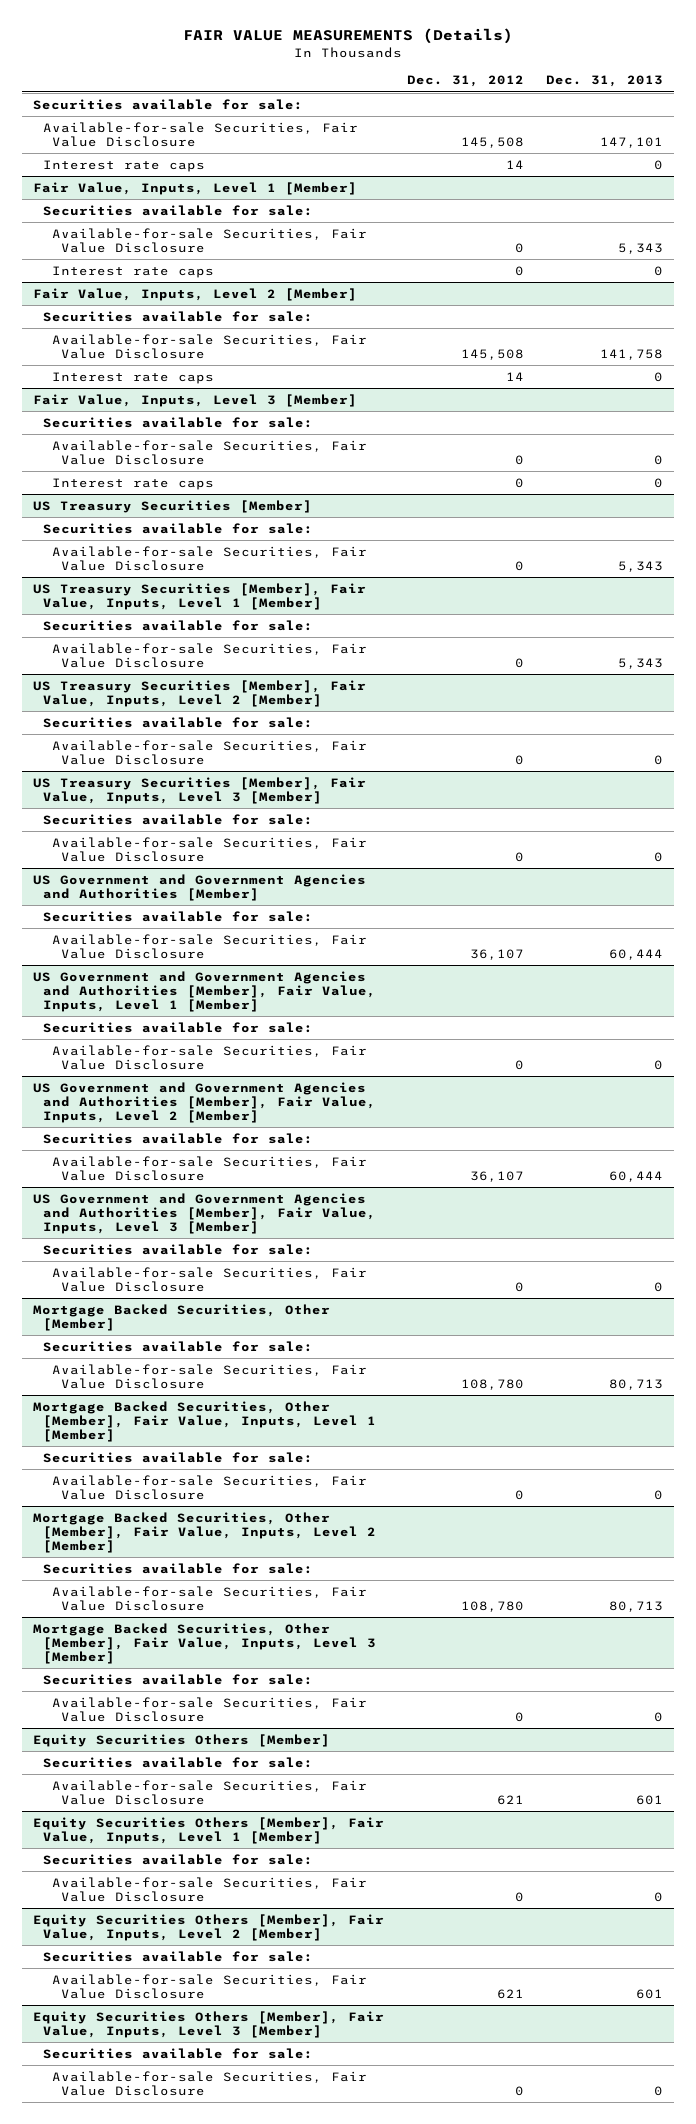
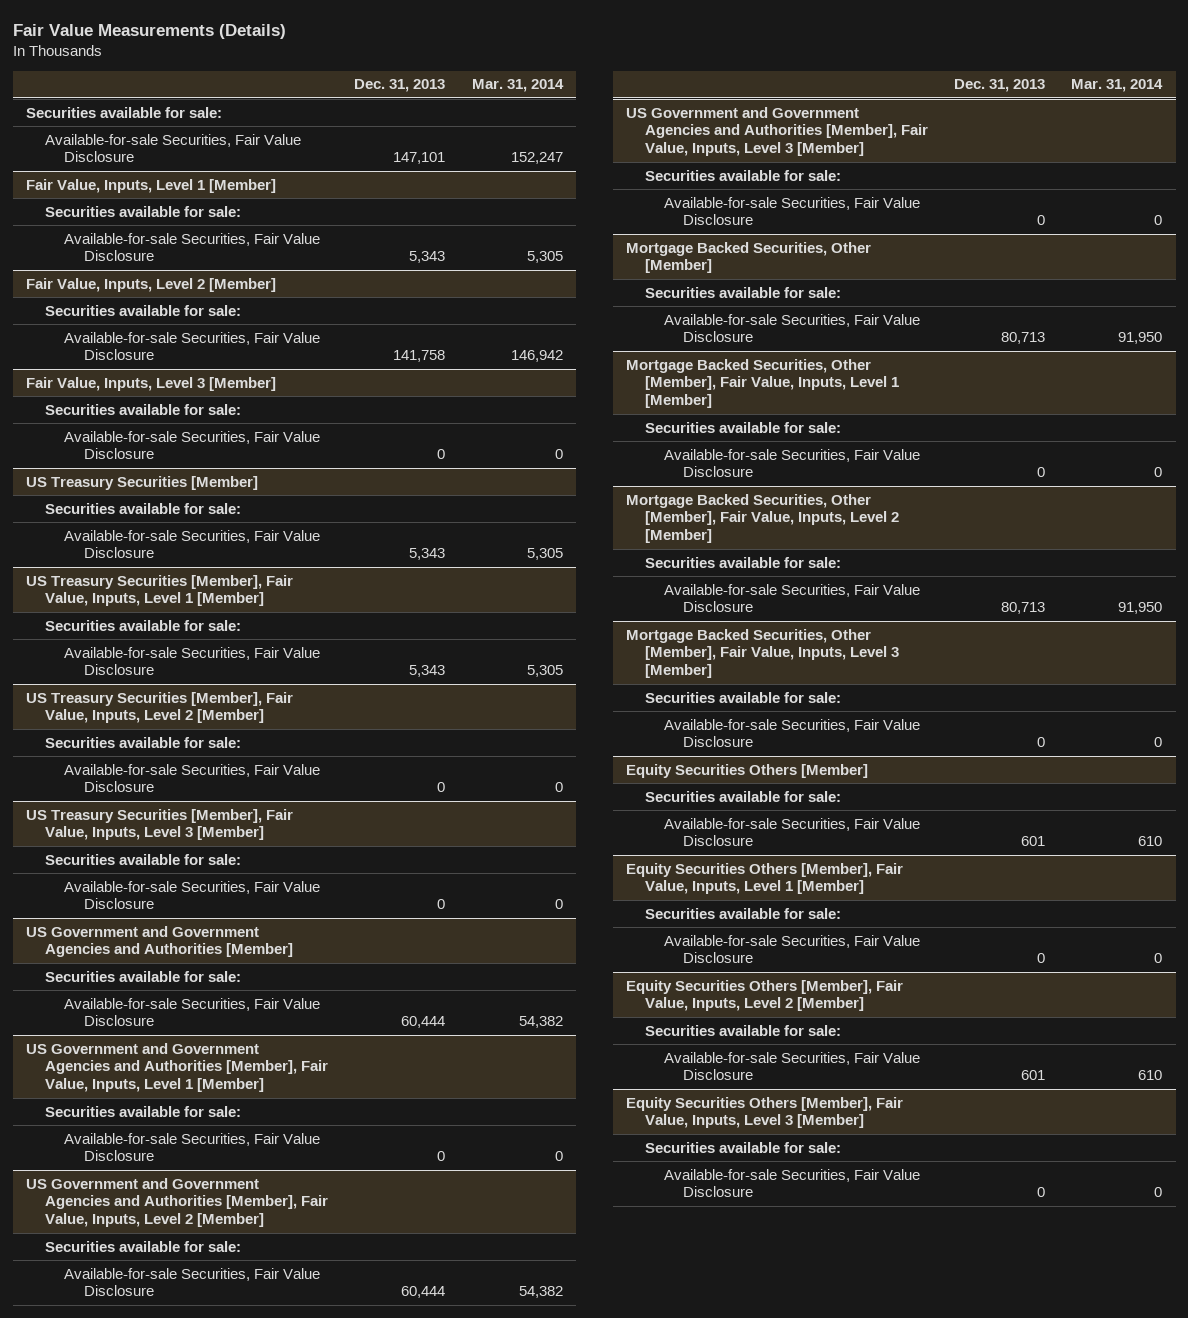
- FAIR VALUE MEASUREMENTS (Details)
+ Fair Value Measurements (Details)
- | Dec. 31, 2012 | Dec. 31, 2013
+ | Dec. 31, 2013 | Mar. 31, 2014
- Interest rate caps | 14 | 0
@ Fair Value, Inputs, Level 1 [Member]
- Interest rate caps | 0 | 0
@ Fair Value, Inputs, Level 2 [Member]
- Interest rate caps | 14 | 0
@ Fair Value, Inputs, Level 3 [Member]
- Interest rate caps | 0 | 0

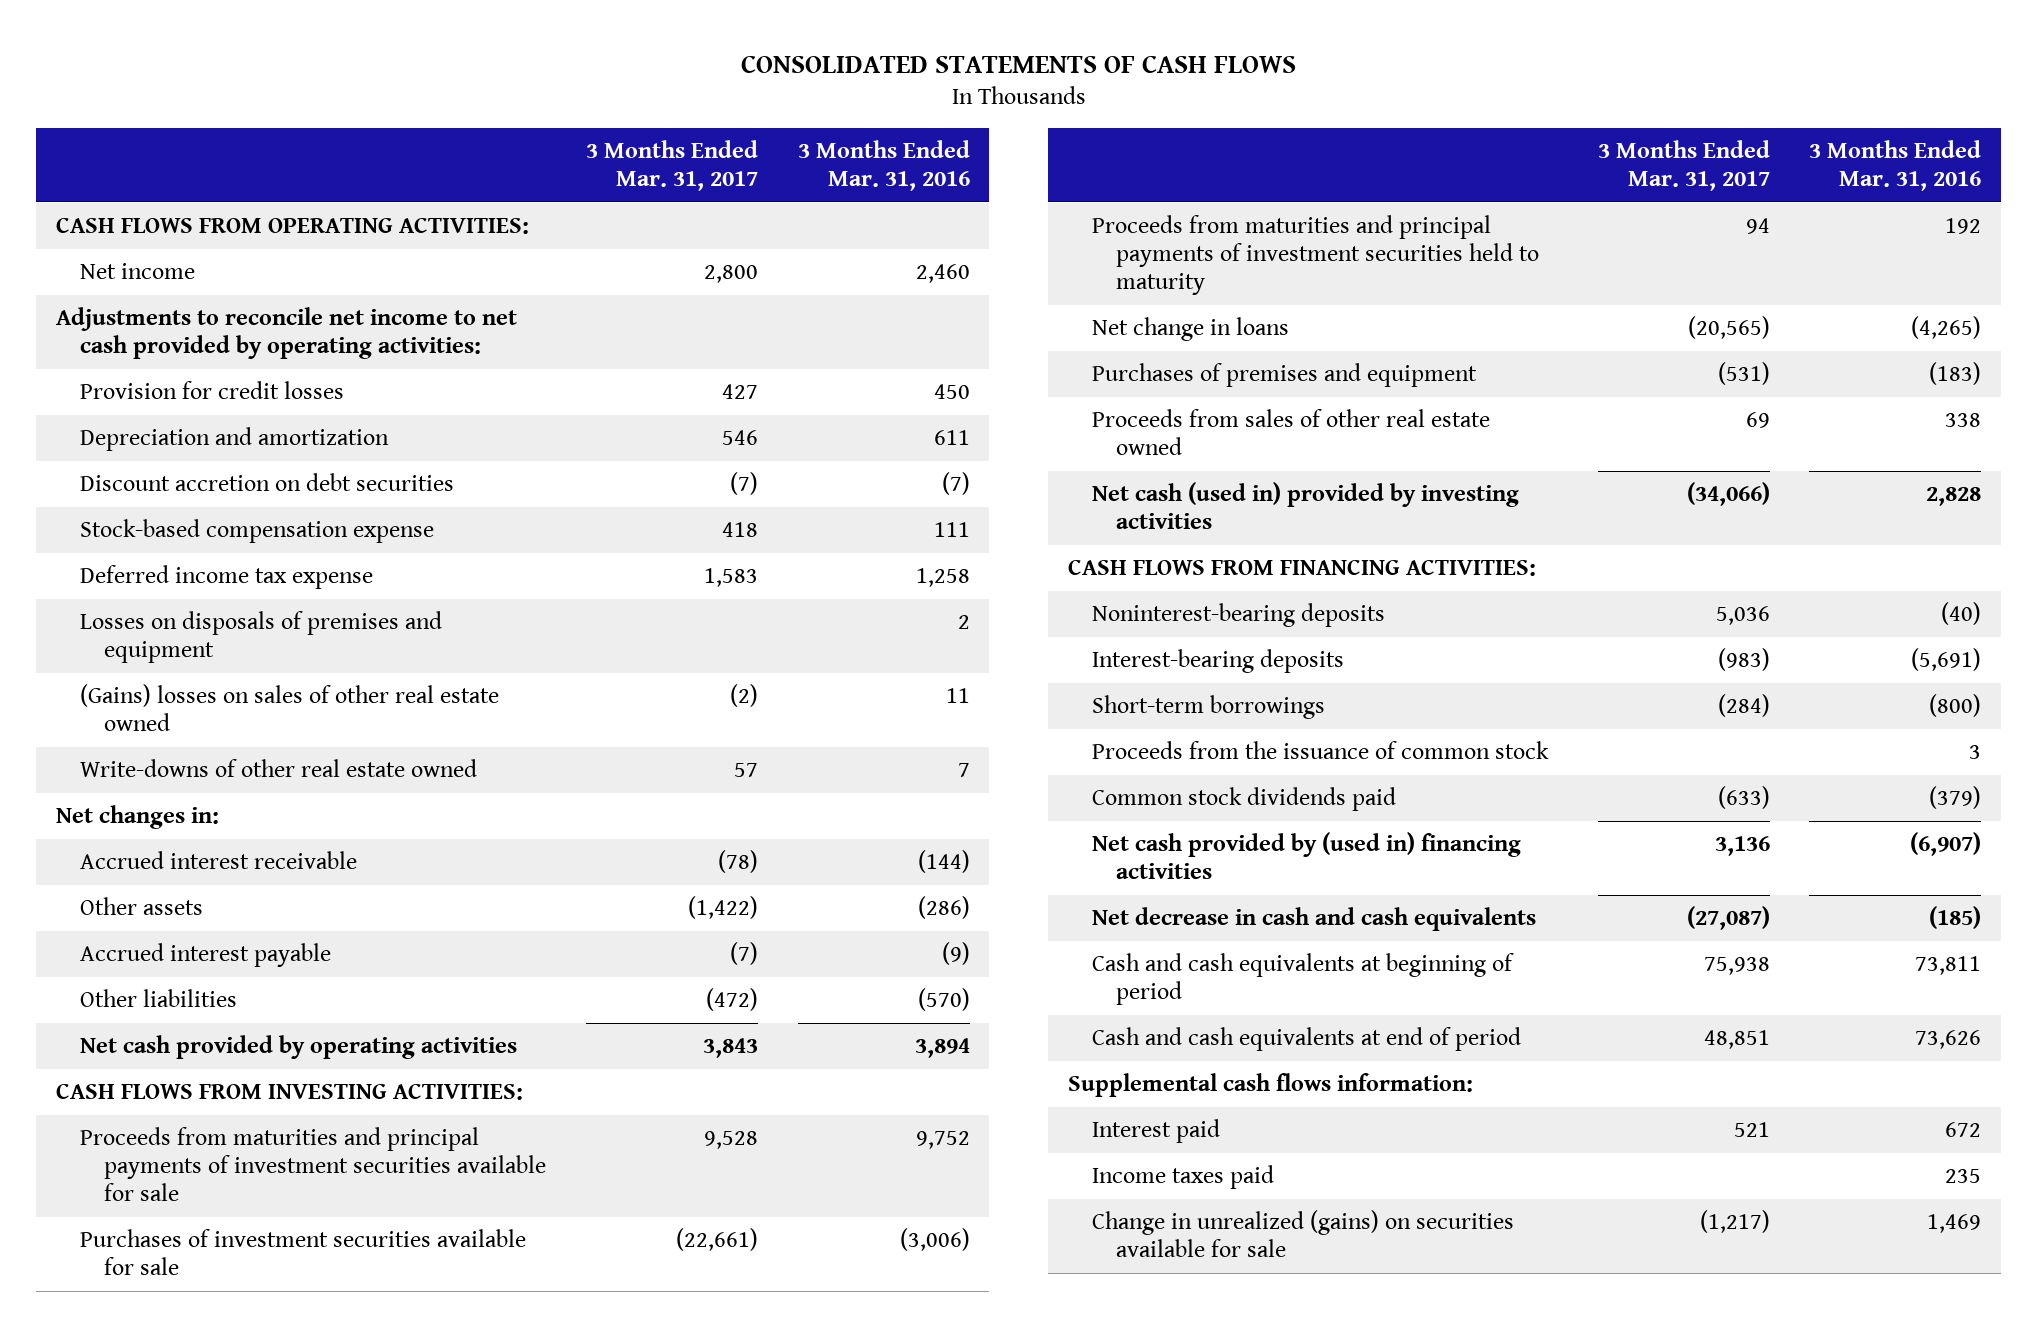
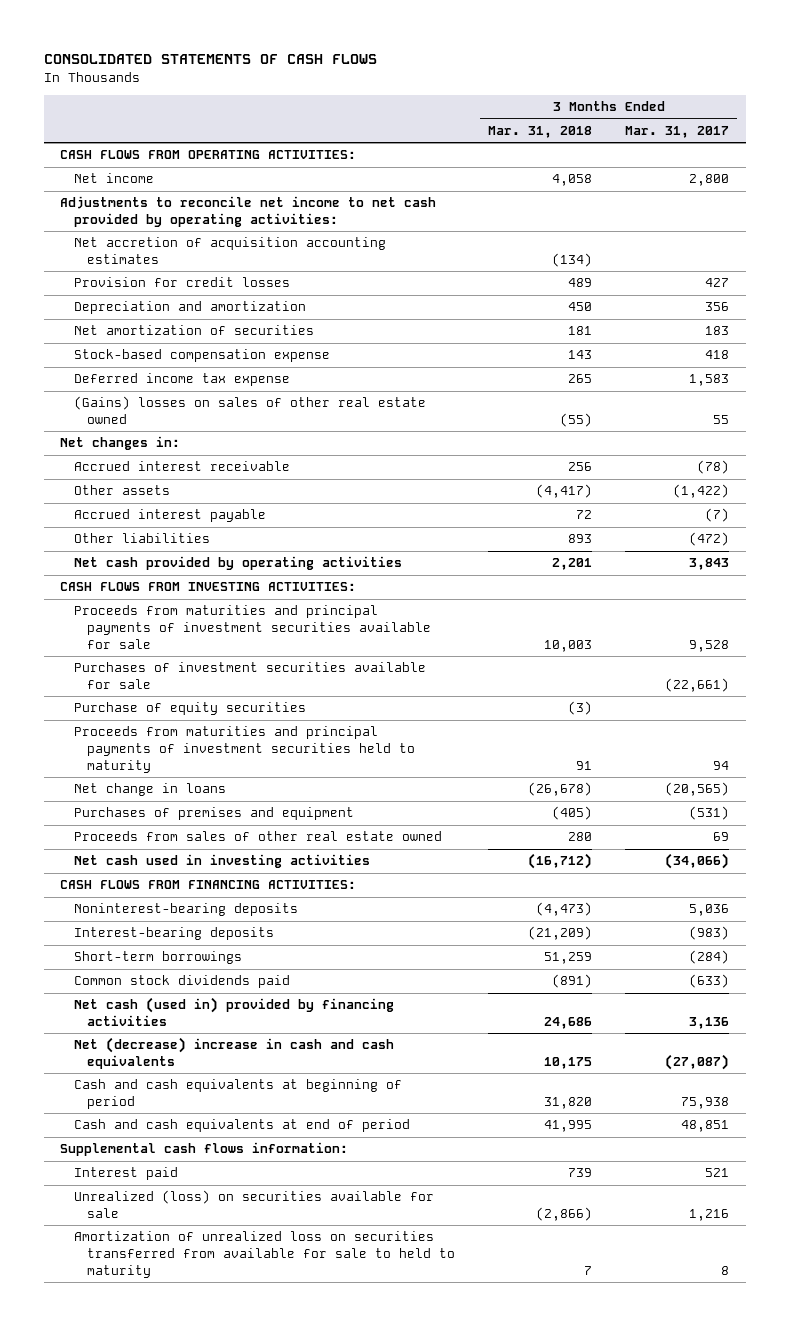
- | 3 Months Ended Mar. 31, 2017 | 3 Months Ended Mar. 31, 2016
+ | 3 Months Ended Mar. 31, 2018 | 3 Months Ended Mar. 31, 2017
+ Net accretion of acquisition accounting estimates | (134) |
- Depreciation and amortization | 546 | 611
- Discount accretion on debt securities | (7) | (7)
+ Depreciation and amortization | 450 | 356
+ Net amortization of securities | 181 | 183
- Losses on disposals of premises and equipment | | 2
- (Gains) losses on sales of other real estate owned | (2) | 11
- Write-downs of other real estate owned | 57 | 7
+ (Gains) losses on sales of other real estate owned | (55) | 55
+ Purchase of equity securities | (3) |
- Net cash (used in) provided by investing activities | (34,066) | 2,828
+ Net cash used in investing activities | (16,712) | (34,066)
- Proceeds from the issuance of common stock | | 3
- Net cash provided by (used in) financing activities | 3,136 | (6,907)
- Net decrease in cash and cash equivalents | (27,087) | (185)
+ Net cash (used in) provided by financing activities | 24,686 | 3,136
+ Net (decrease) increase in cash and cash equivalents | 10,175 | (27,087)
- Income taxes paid | | 235
- Change in unrealized (gains) on securities available for sale | (1,217) | 1,469
+ Unrealized (loss) on securities available for sale | (2,866) | 1,216
+ Amortization of unrealized loss on securities transferred from available for sale to held to maturity | 7 | 8

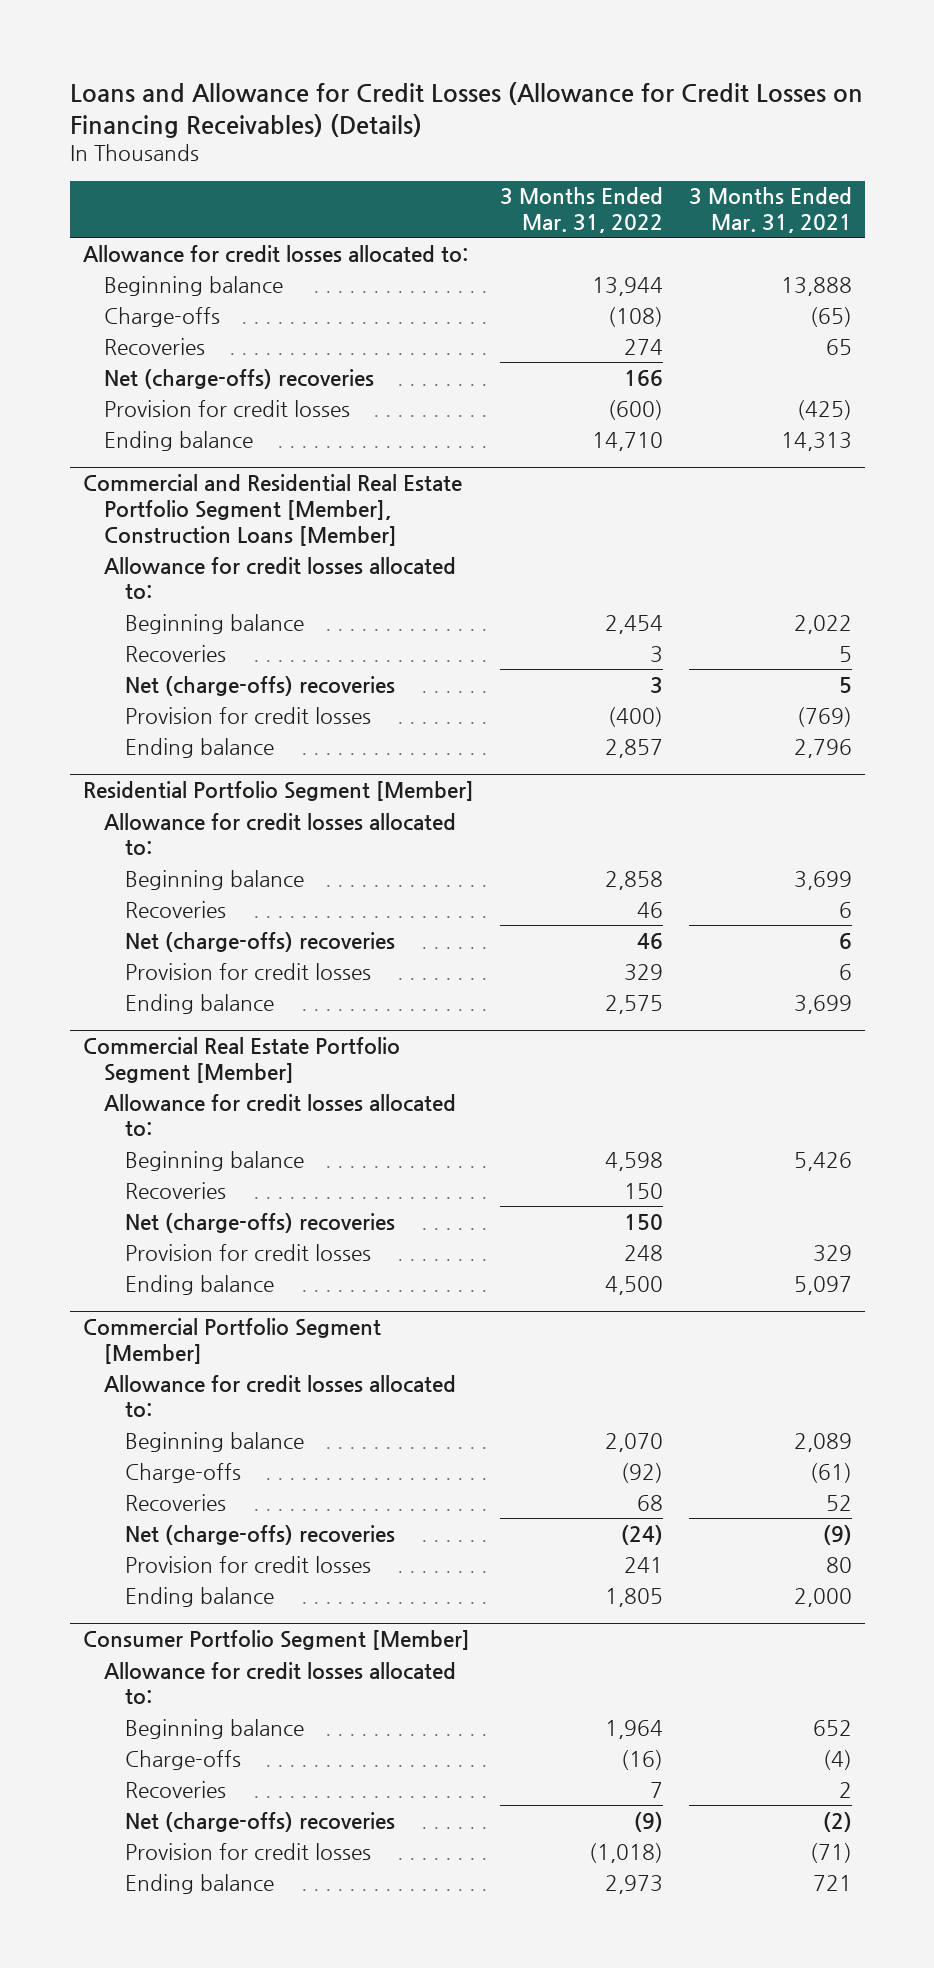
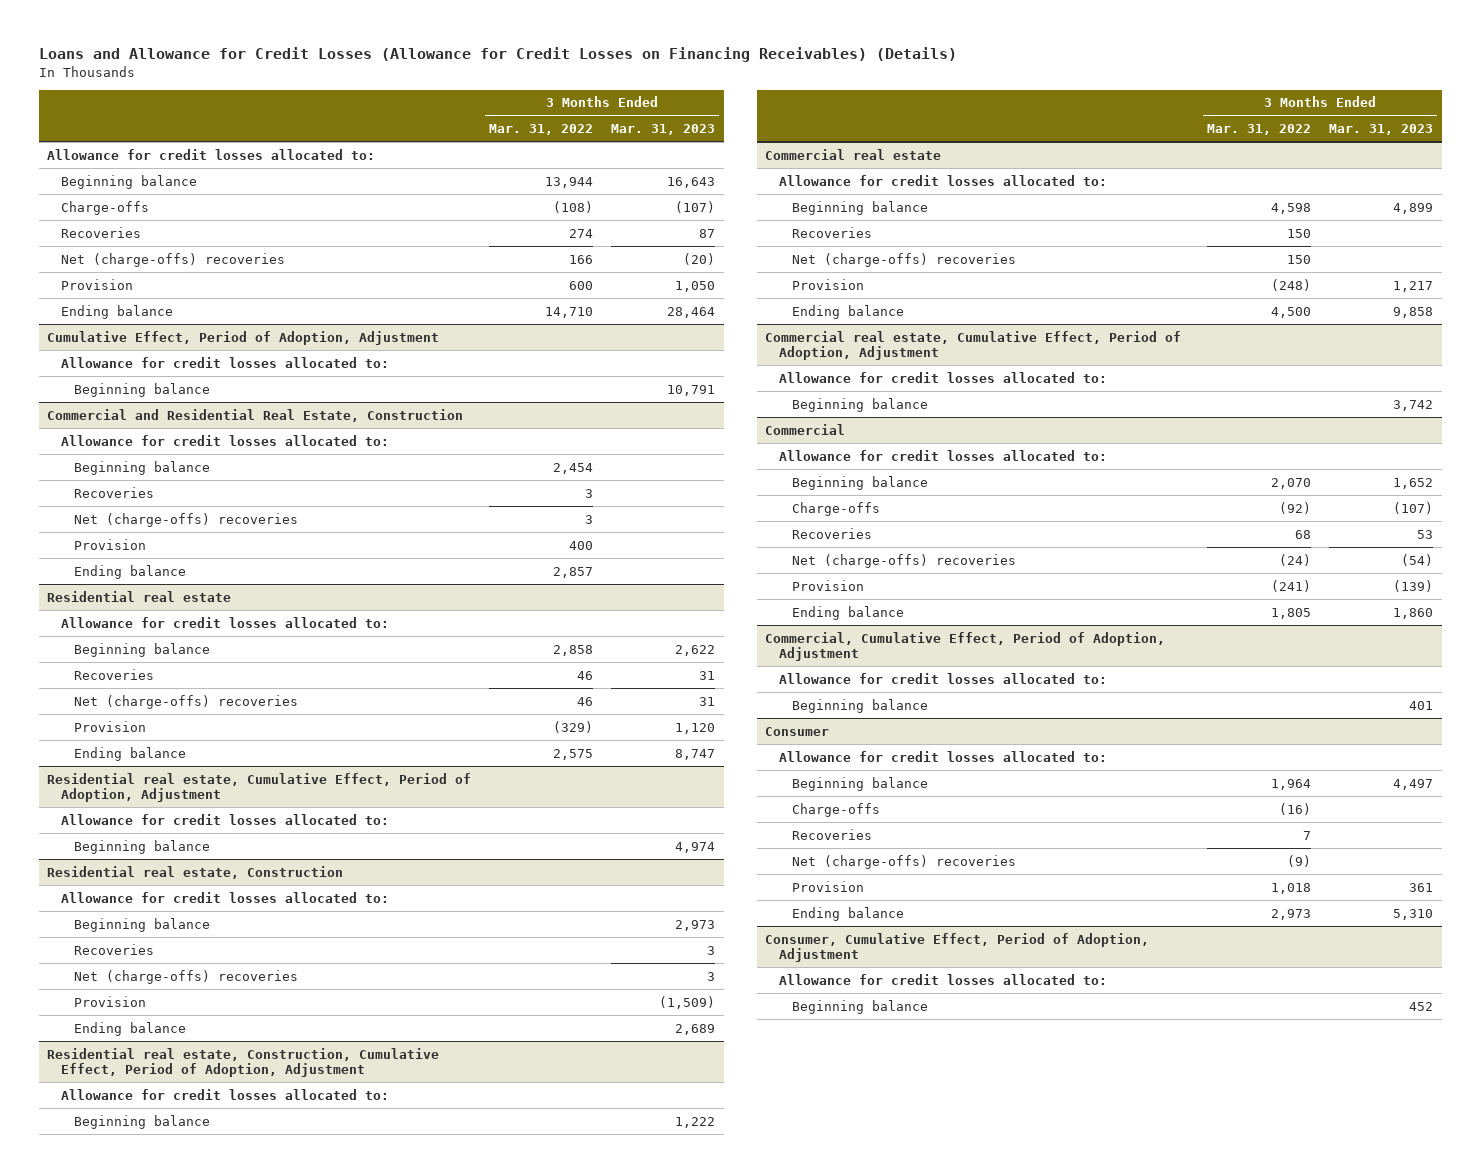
- | 3 Months Ended Mar. 31, 2022 | 3 Months Ended Mar. 31, 2021
+ | 3 Months Ended Mar. 31, 2022 | 3 Months Ended Mar. 31, 2023
- Provision for credit losses | (600) | (425)
+ Provision | 600 | 1,050
- Commercial and Residential Real Estate Portfolio Segment [Member], Construction Loans [Member]
+ Cumulative Effect, Period of Adoption, Adjustment
+ Beginning balance | | 10,791
+ Commercial and Residential Real Estate, Construction
+ Allowance for credit losses allocated to:
- Provision for credit losses | (400) | (769)
+ Provision | 400 |
- Residential Portfolio Segment [Member]
+ Residential real estate
- Provision for credit losses | 329 | 6
+ Provision | (329) | 1,120
- Commercial Real Estate Portfolio Segment [Member]
+ Residential real estate, Cumulative Effect, Period of Adoption, Adjustment
+ Beginning balance | | 4,974
+ Residential real estate, Construction
+ Allowance for credit losses allocated to:
+ Beginning balance | | 2,973
+ Recoveries | | 3
+ Net (charge-offs) recoveries | | 3
+ Provision | | (1,509)
+ Ending balance | | 2,689
+ Residential real estate, Construction, Cumulative Effect, Period of Adoption, Adjustment
+ Allowance for credit losses allocated to:
+ Beginning balance | | 1,222
+ Commercial real estate
+ Allowance for credit losses allocated to:
- Provision for credit losses | 248 | 329
+ Provision | (248) | 1,217
- Commercial Portfolio Segment [Member]
+ Commercial real estate, Cumulative Effect, Period of Adoption, Adjustment
+ Beginning balance | | 3,742
+ Commercial
+ Allowance for credit losses allocated to:
- Provision for credit losses | 241 | 80
+ Provision | (241) | (139)
- Consumer Portfolio Segment [Member]
+ Commercial, Cumulative Effect, Period of Adoption, Adjustment
+ Beginning balance | | 401
+ Consumer
+ Allowance for credit losses allocated to:
- Provision for credit losses | (1,018) | (71)
+ Provision | 1,018 | 361
+ Consumer, Cumulative Effect, Period of Adoption, Adjustment
+ Allowance for credit losses allocated to:
+ Beginning balance | | 452

